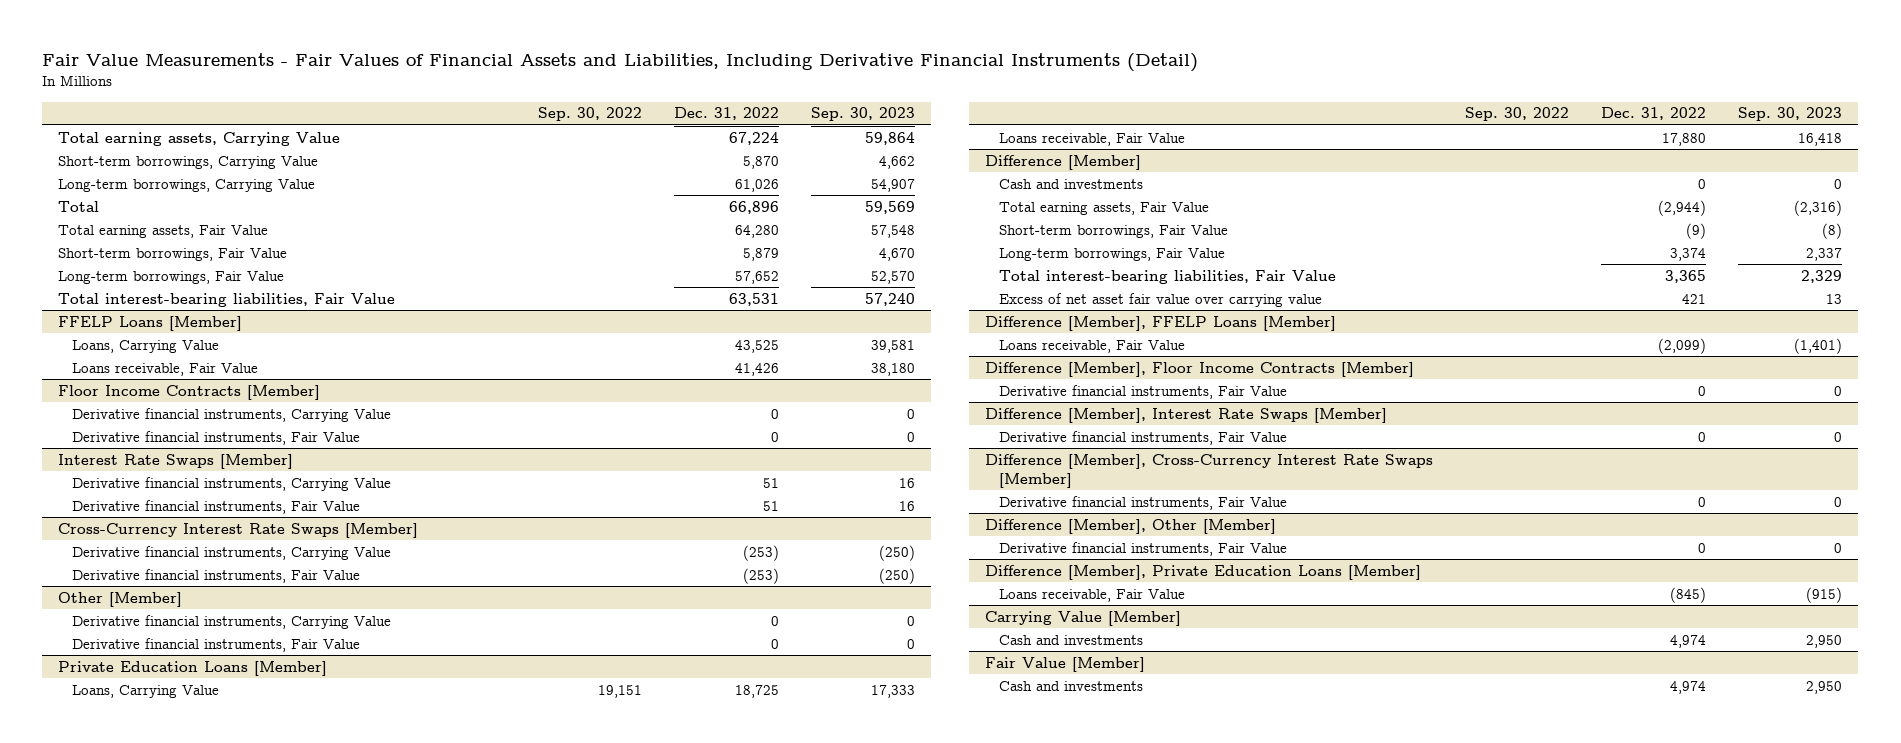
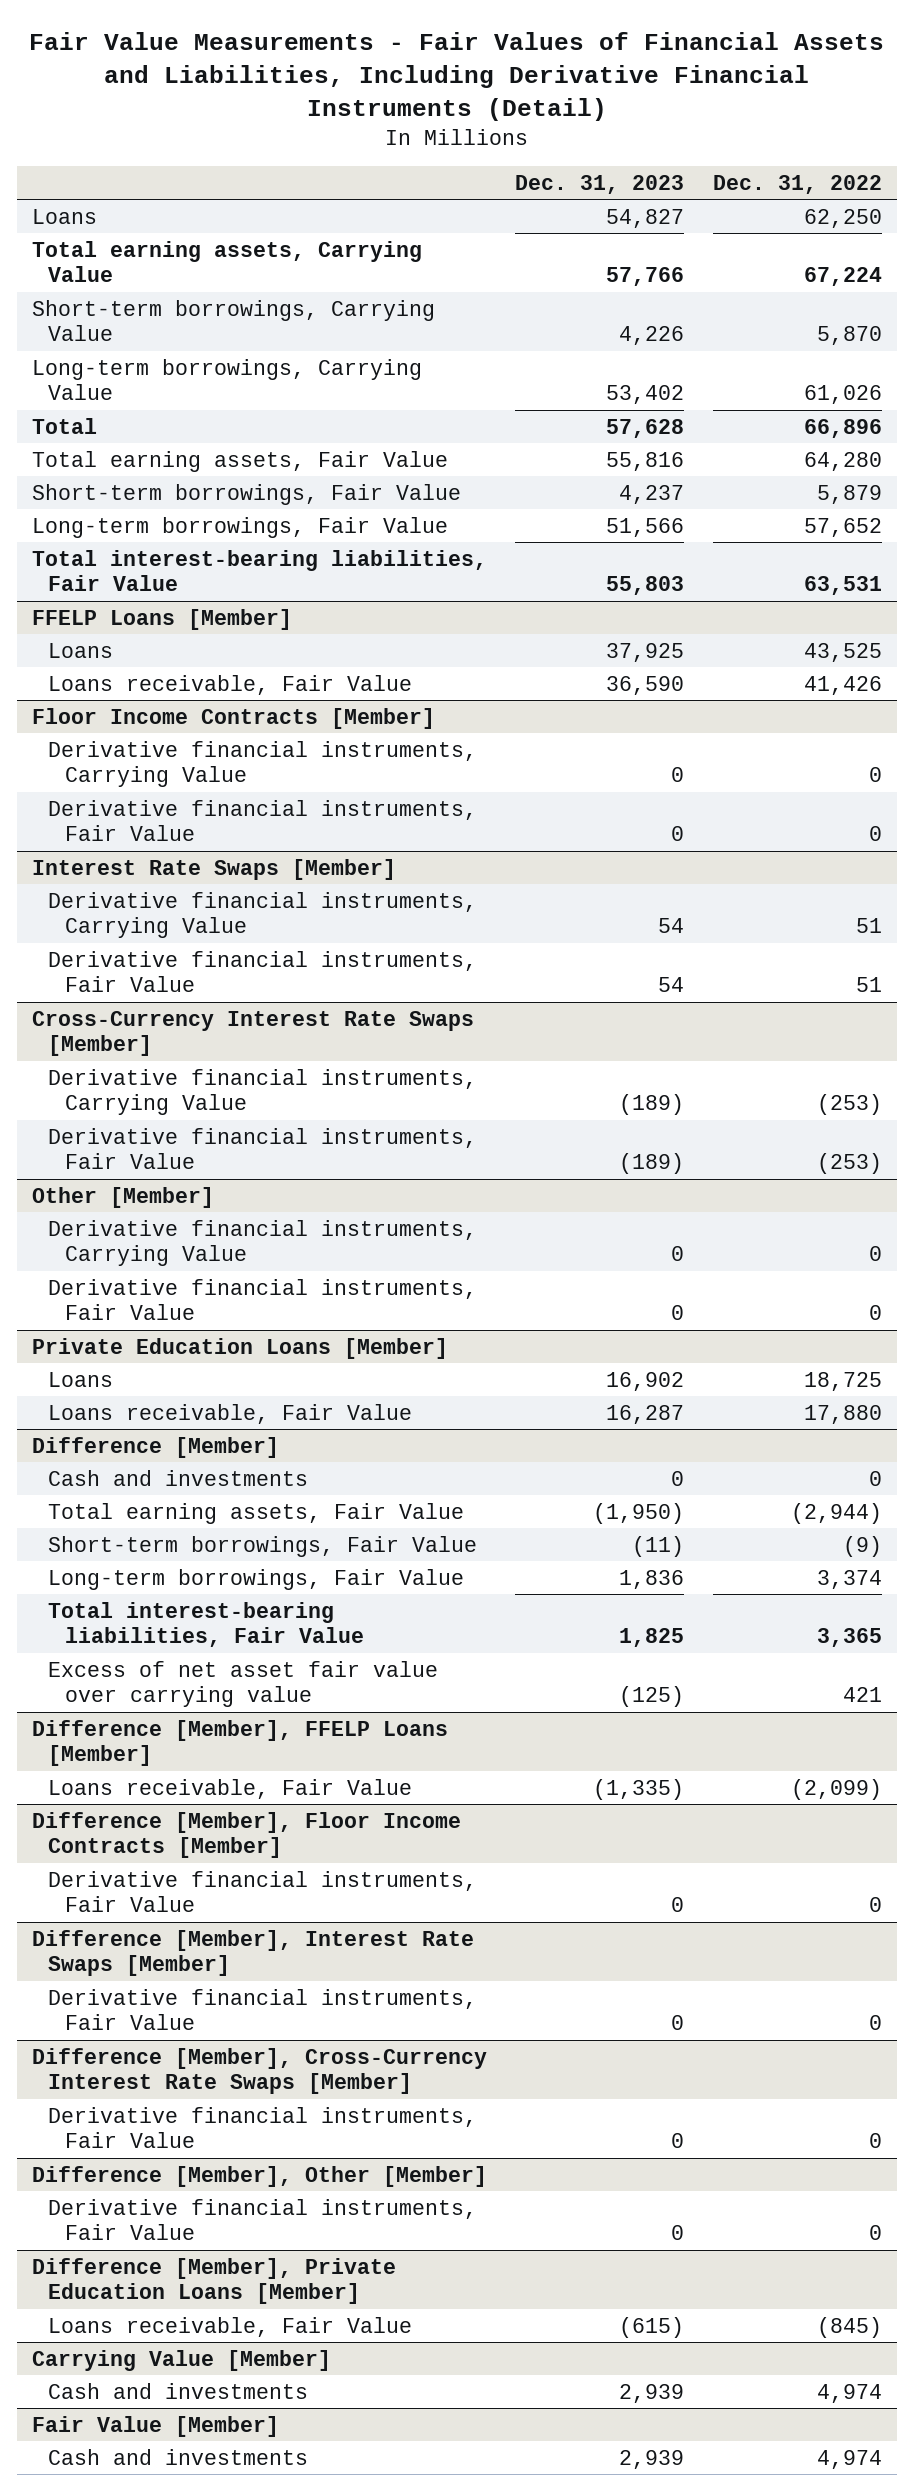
- | Sep. 30, 2022 | Dec. 31, 2022 | Sep. 30, 2023
+ | Dec. 31, 2023 | Dec. 31, 2022
+ Loans | 54,827 | 62,250
@ FFELP Loans [Member]
- Loans, Carrying Value | | 43,525 | 39,581
+ Loans | 37,925 | 43,525
@ Private Education Loans [Member]
- Loans, Carrying Value | 19,151 | 18,725 | 17,333
+ Loans | 16,902 | 18,725

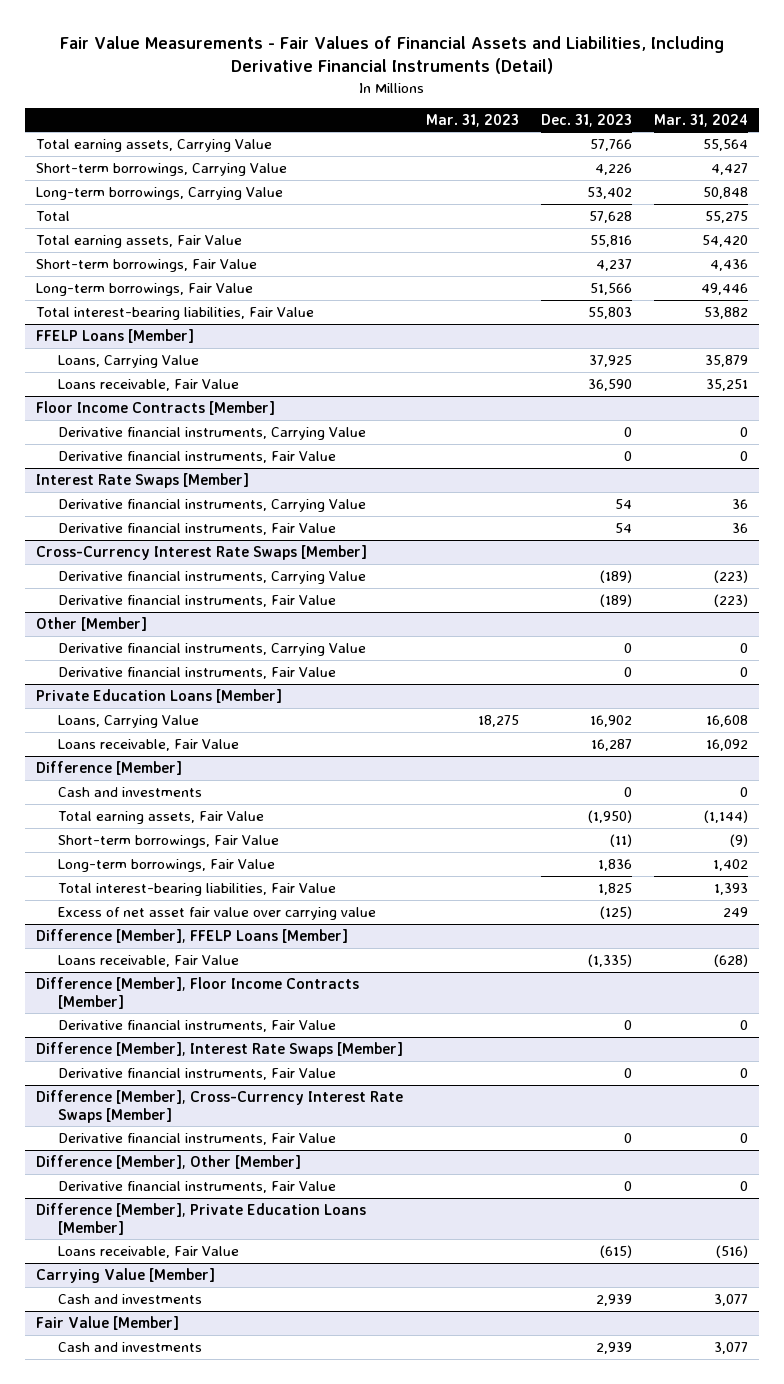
- | Dec. 31, 2023 | Dec. 31, 2022
+ | Mar. 31, 2023 | Dec. 31, 2023 | Mar. 31, 2024
- Loans | 54,827 | 62,250
@ FFELP Loans [Member]
- Loans | 37,925 | 43,525
+ Loans, Carrying Value | | 37,925 | 35,879
@ Private Education Loans [Member]
- Loans | 16,902 | 18,725
+ Loans, Carrying Value | 18,275 | 16,902 | 16,608

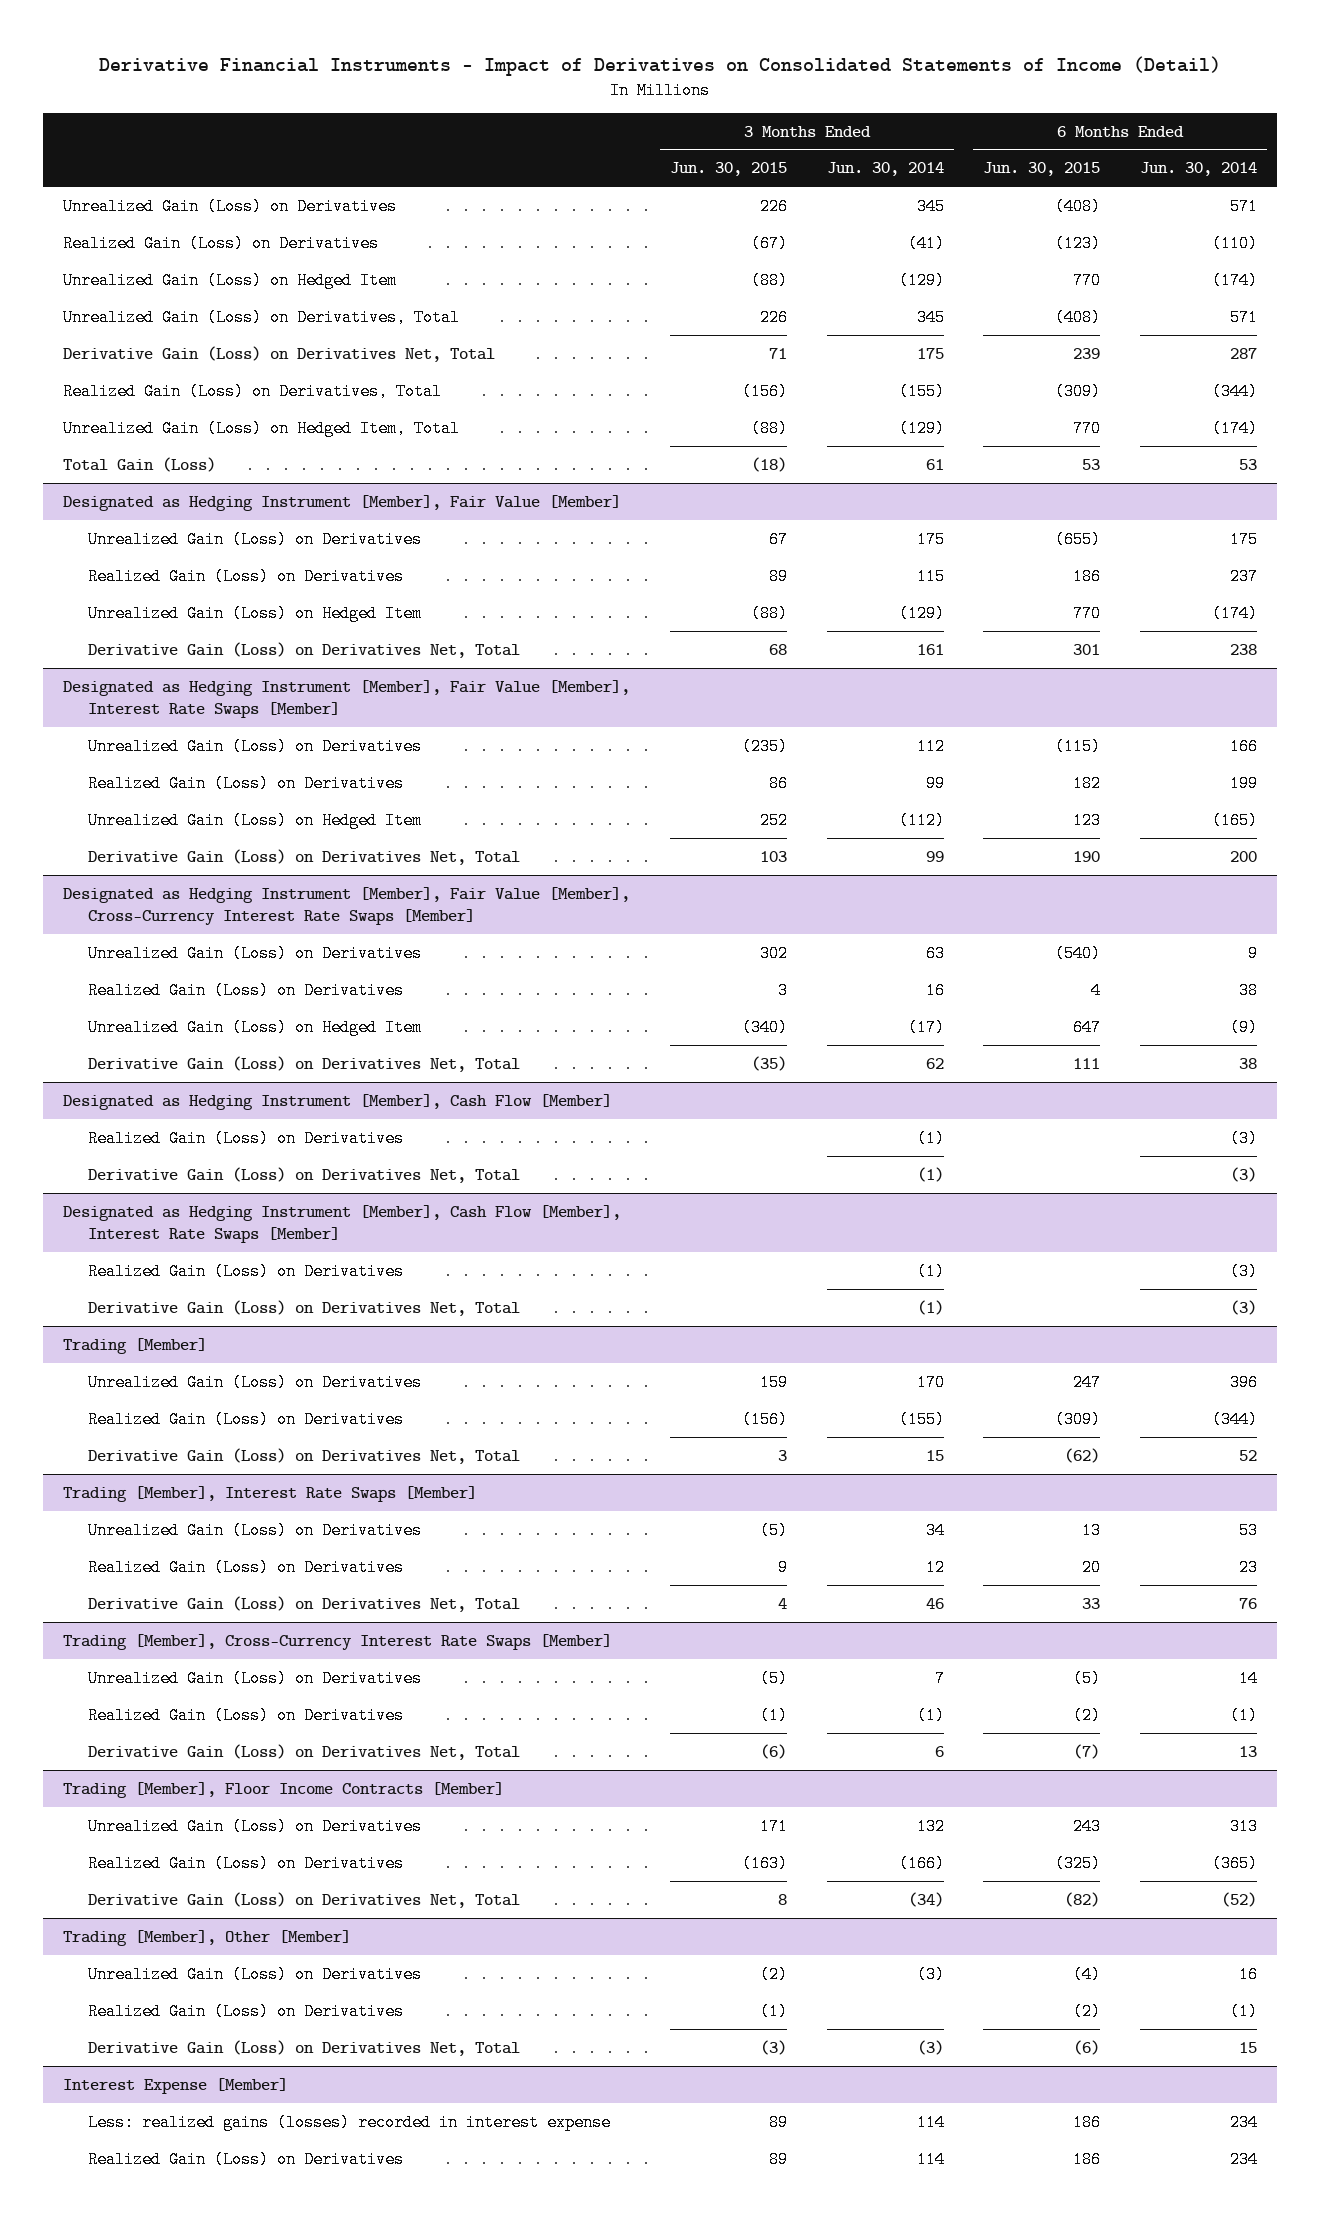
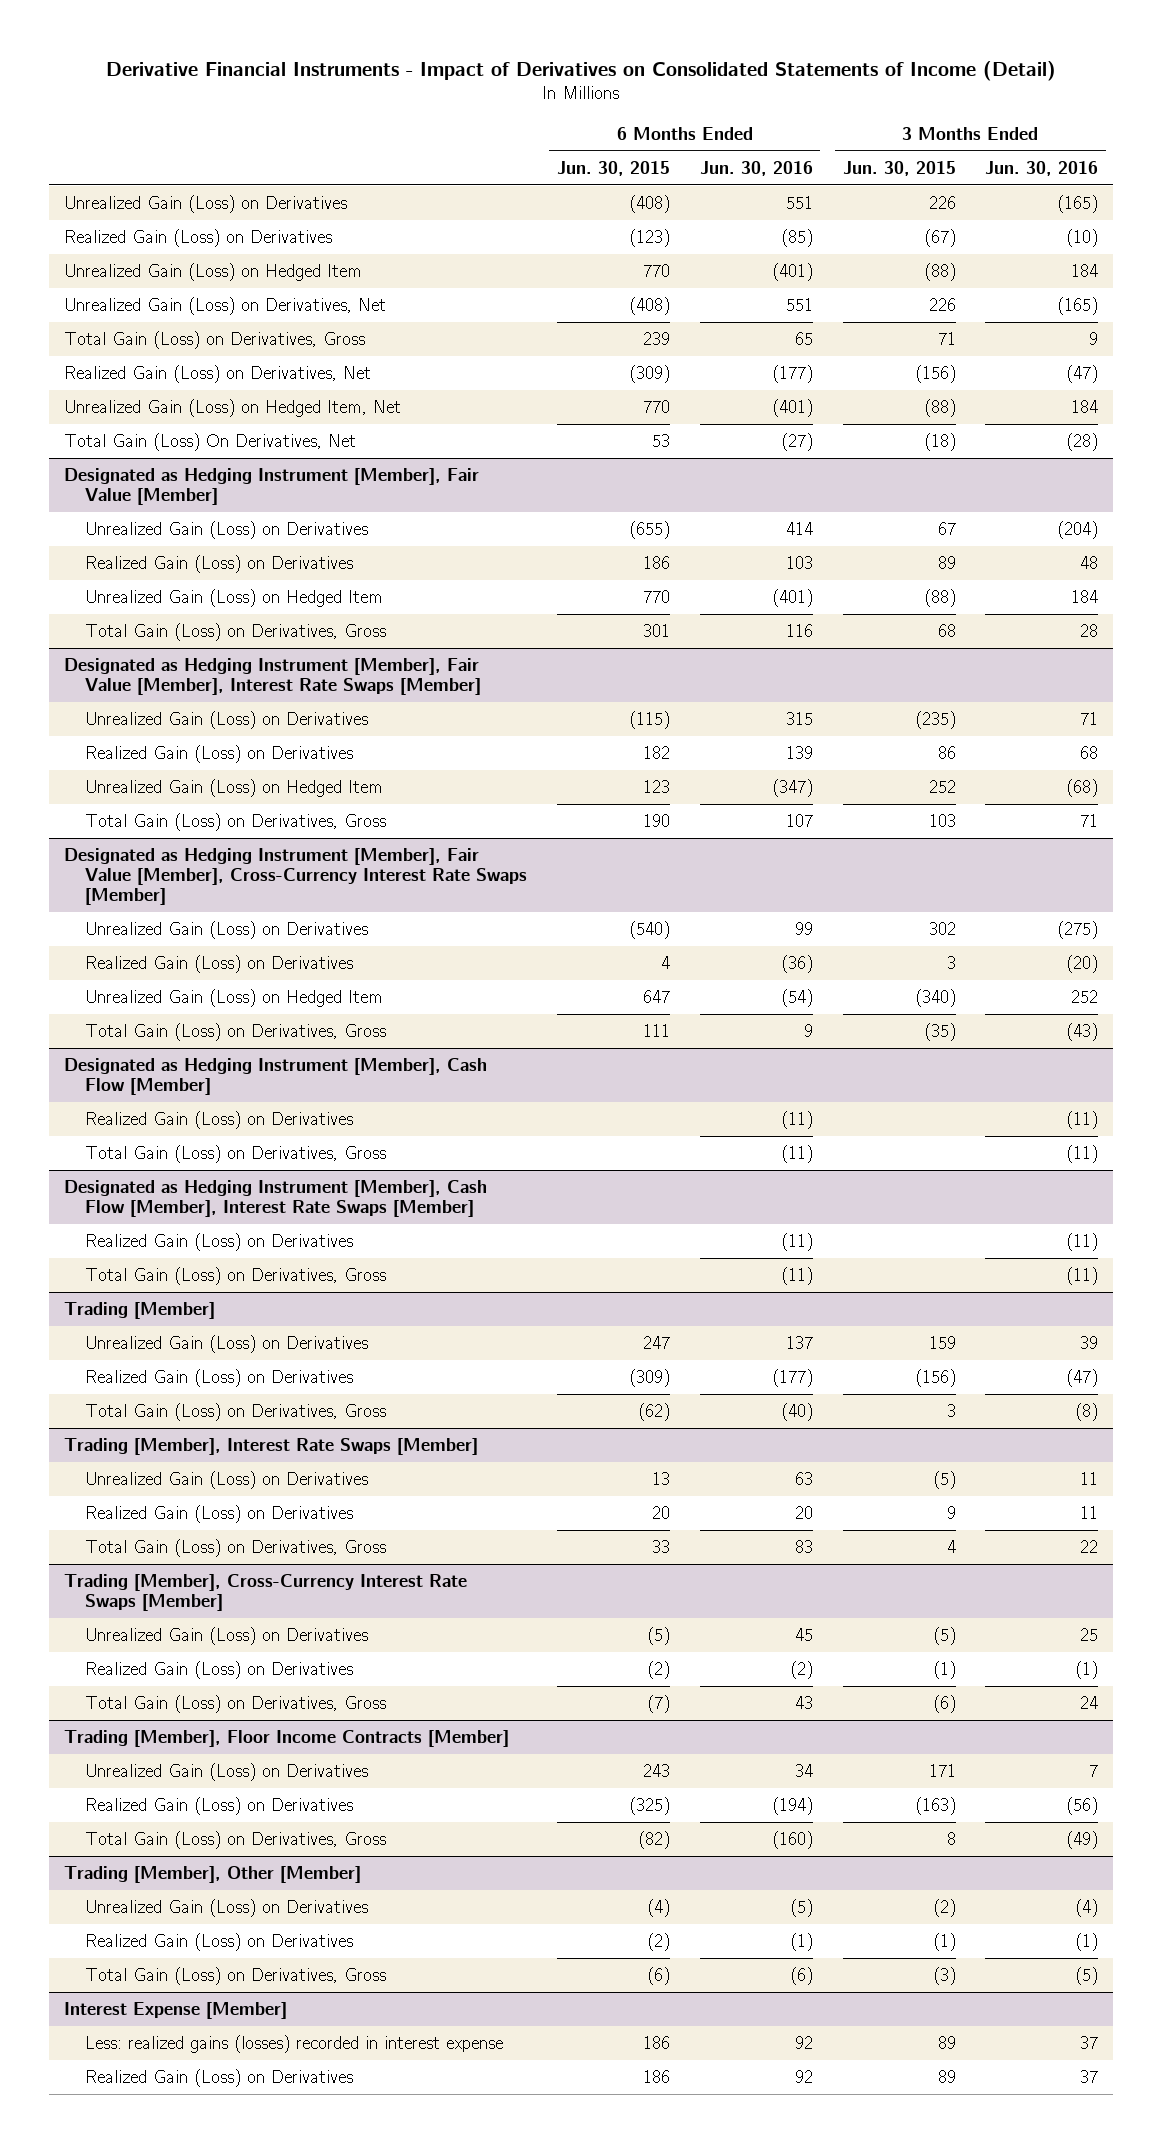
- | 3 Months Ended Jun. 30, 2015 | 3 Months Ended Jun. 30, 2014 | 6 Months Ended Jun. 30, 2015 | 6 Months Ended Jun. 30, 2014
+ | 6 Months Ended Jun. 30, 2015 | 6 Months Ended Jun. 30, 2016 | 3 Months Ended Jun. 30, 2015 | 3 Months Ended Jun. 30, 2016
- Unrealized Gain (Loss) on Derivatives, Total | 226 | 345 | (408) | 571
- Derivative Gain (Loss) on Derivatives Net, Total | 71 | 175 | 239 | 287
- Realized Gain (Loss) on Derivatives, Total | (156) | (155) | (309) | (344)
- Unrealized Gain (Loss) on Hedged Item, Total | (88) | (129) | 770 | (174)
- Total Gain (Loss) | (18) | 61 | 53 | 53
+ Unrealized Gain (Loss) on Derivatives, Net | (408) | 551 | 226 | (165)
+ Total Gain (Loss) on Derivatives, Gross | 239 | 65 | 71 | 9
+ Realized Gain (Loss) on Derivatives, Net | (309) | (177) | (156) | (47)
+ Unrealized Gain (Loss) on Hedged Item, Net | 770 | (401) | (88) | 184
+ Total Gain (Loss) On Derivatives, Net | 53 | (27) | (18) | (28)
@ Designated as Hedging Instrument [Member], Fair Value [Member]
- Derivative Gain (Loss) on Derivatives Net, Total | 68 | 161 | 301 | 238
+ Total Gain (Loss) on Derivatives, Gross | 301 | 116 | 68 | 28
@ Designated as Hedging Instrument [Member], Fair Value [Member], Interest Rate Swaps [Member]
- Derivative Gain (Loss) on Derivatives Net, Total | 103 | 99 | 190 | 200
+ Total Gain (Loss) on Derivatives, Gross | 190 | 107 | 103 | 71
@ Designated as Hedging Instrument [Member], Fair Value [Member], Cross-Currency Interest Rate Swaps [Member]
- Derivative Gain (Loss) on Derivatives Net, Total | (35) | 62 | 111 | 38
+ Total Gain (Loss) on Derivatives, Gross | 111 | 9 | (35) | (43)
@ Designated as Hedging Instrument [Member], Cash Flow [Member]
- Derivative Gain (Loss) on Derivatives Net, Total | | (1) | | (3)
+ Total Gain (Loss) on Derivatives, Gross | | (11) | | (11)
@ Designated as Hedging Instrument [Member], Cash Flow [Member], Interest Rate Swaps [Member]
- Derivative Gain (Loss) on Derivatives Net, Total | | (1) | | (3)
+ Total Gain (Loss) on Derivatives, Gross | | (11) | | (11)
@ Trading [Member]
- Derivative Gain (Loss) on Derivatives Net, Total | 3 | 15 | (62) | 52
+ Total Gain (Loss) on Derivatives, Gross | (62) | (40) | 3 | (8)
@ Trading [Member], Interest Rate Swaps [Member]
- Derivative Gain (Loss) on Derivatives Net, Total | 4 | 46 | 33 | 76
+ Total Gain (Loss) on Derivatives, Gross | 33 | 83 | 4 | 22
@ Trading [Member], Cross-Currency Interest Rate Swaps [Member]
- Derivative Gain (Loss) on Derivatives Net, Total | (6) | 6 | (7) | 13
+ Total Gain (Loss) on Derivatives, Gross | (7) | 43 | (6) | 24
@ Trading [Member], Floor Income Contracts [Member]
- Derivative Gain (Loss) on Derivatives Net, Total | 8 | (34) | (82) | (52)
+ Total Gain (Loss) on Derivatives, Gross | (82) | (160) | 8 | (49)
@ Trading [Member], Other [Member]
- Derivative Gain (Loss) on Derivatives Net, Total | (3) | (3) | (6) | 15
+ Total Gain (Loss) on Derivatives, Gross | (6) | (6) | (3) | (5)

